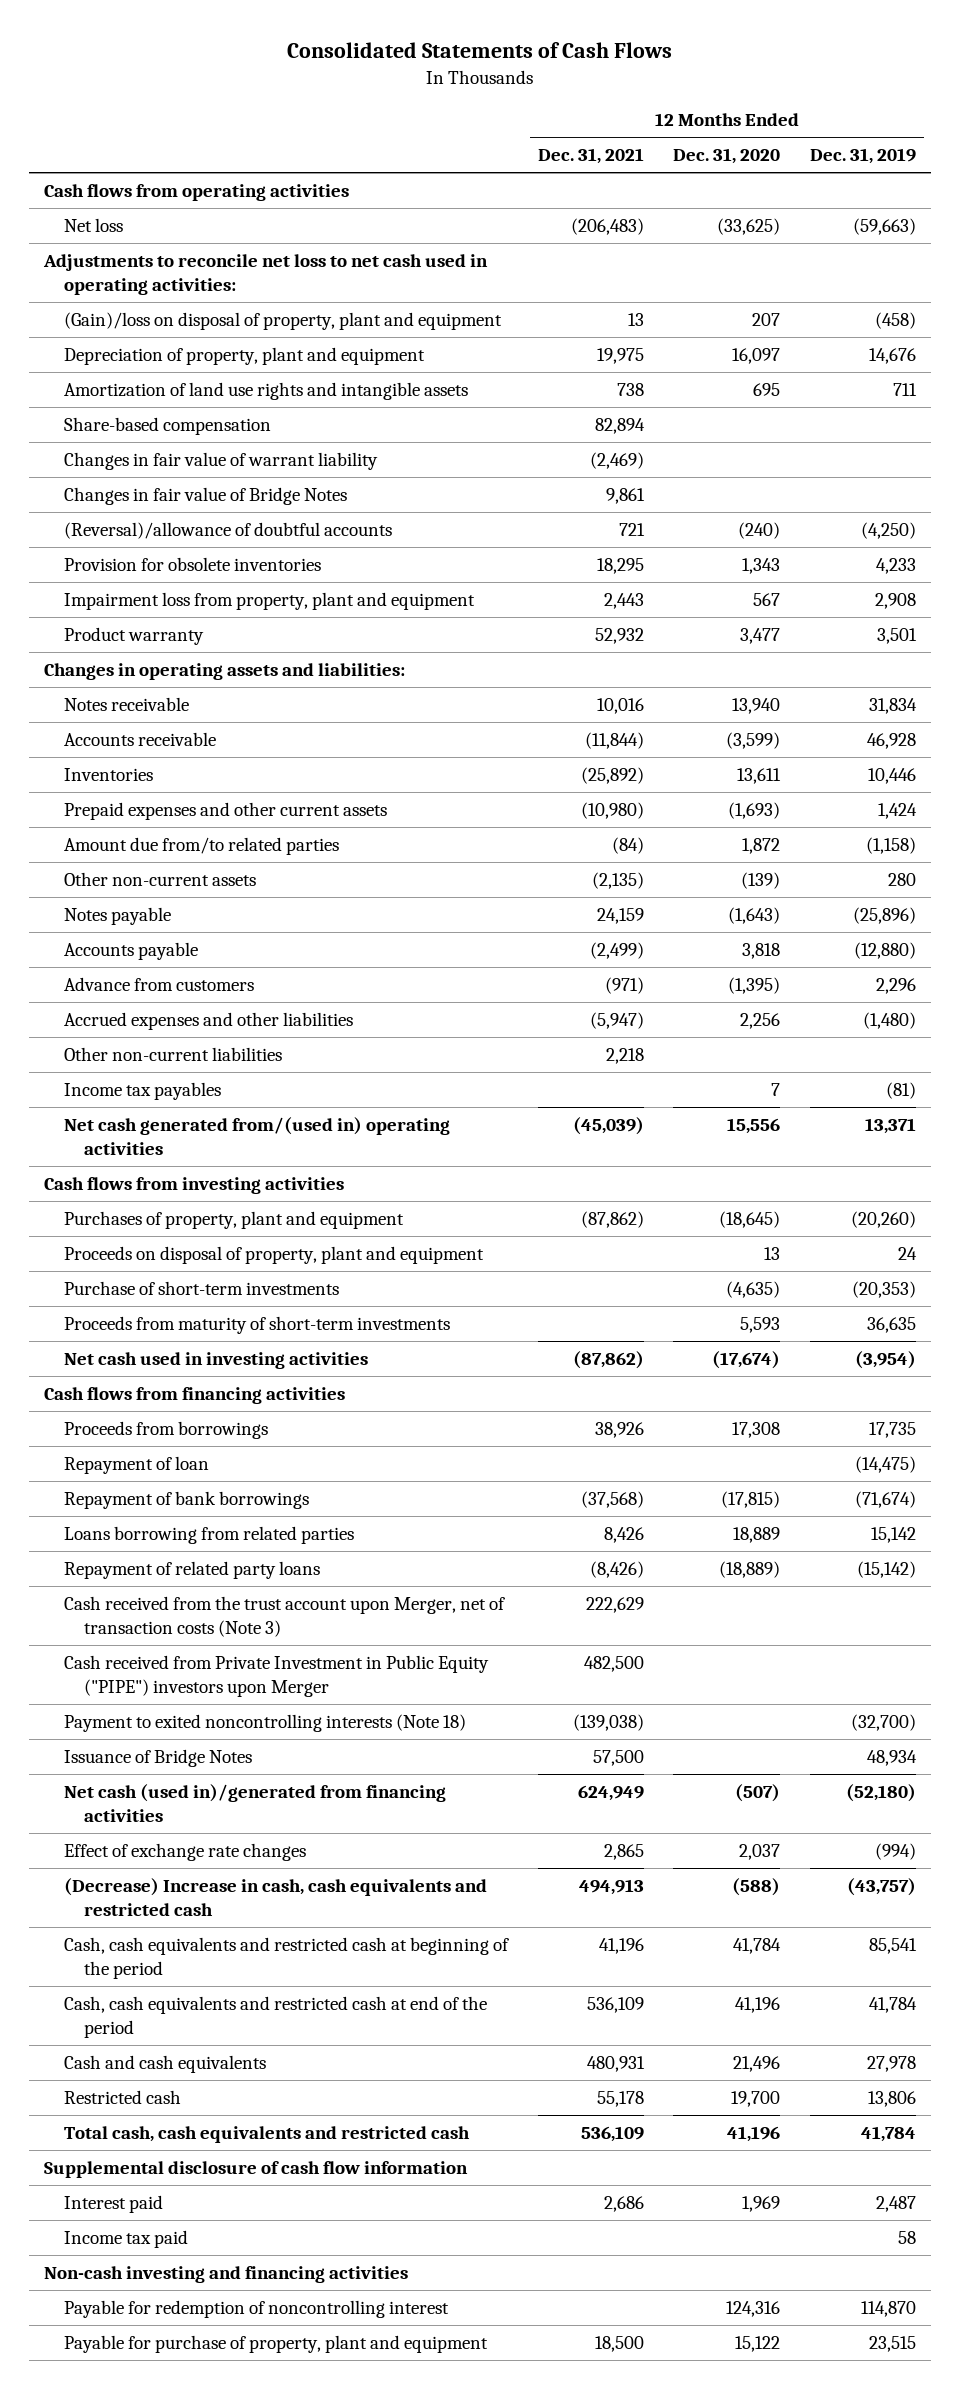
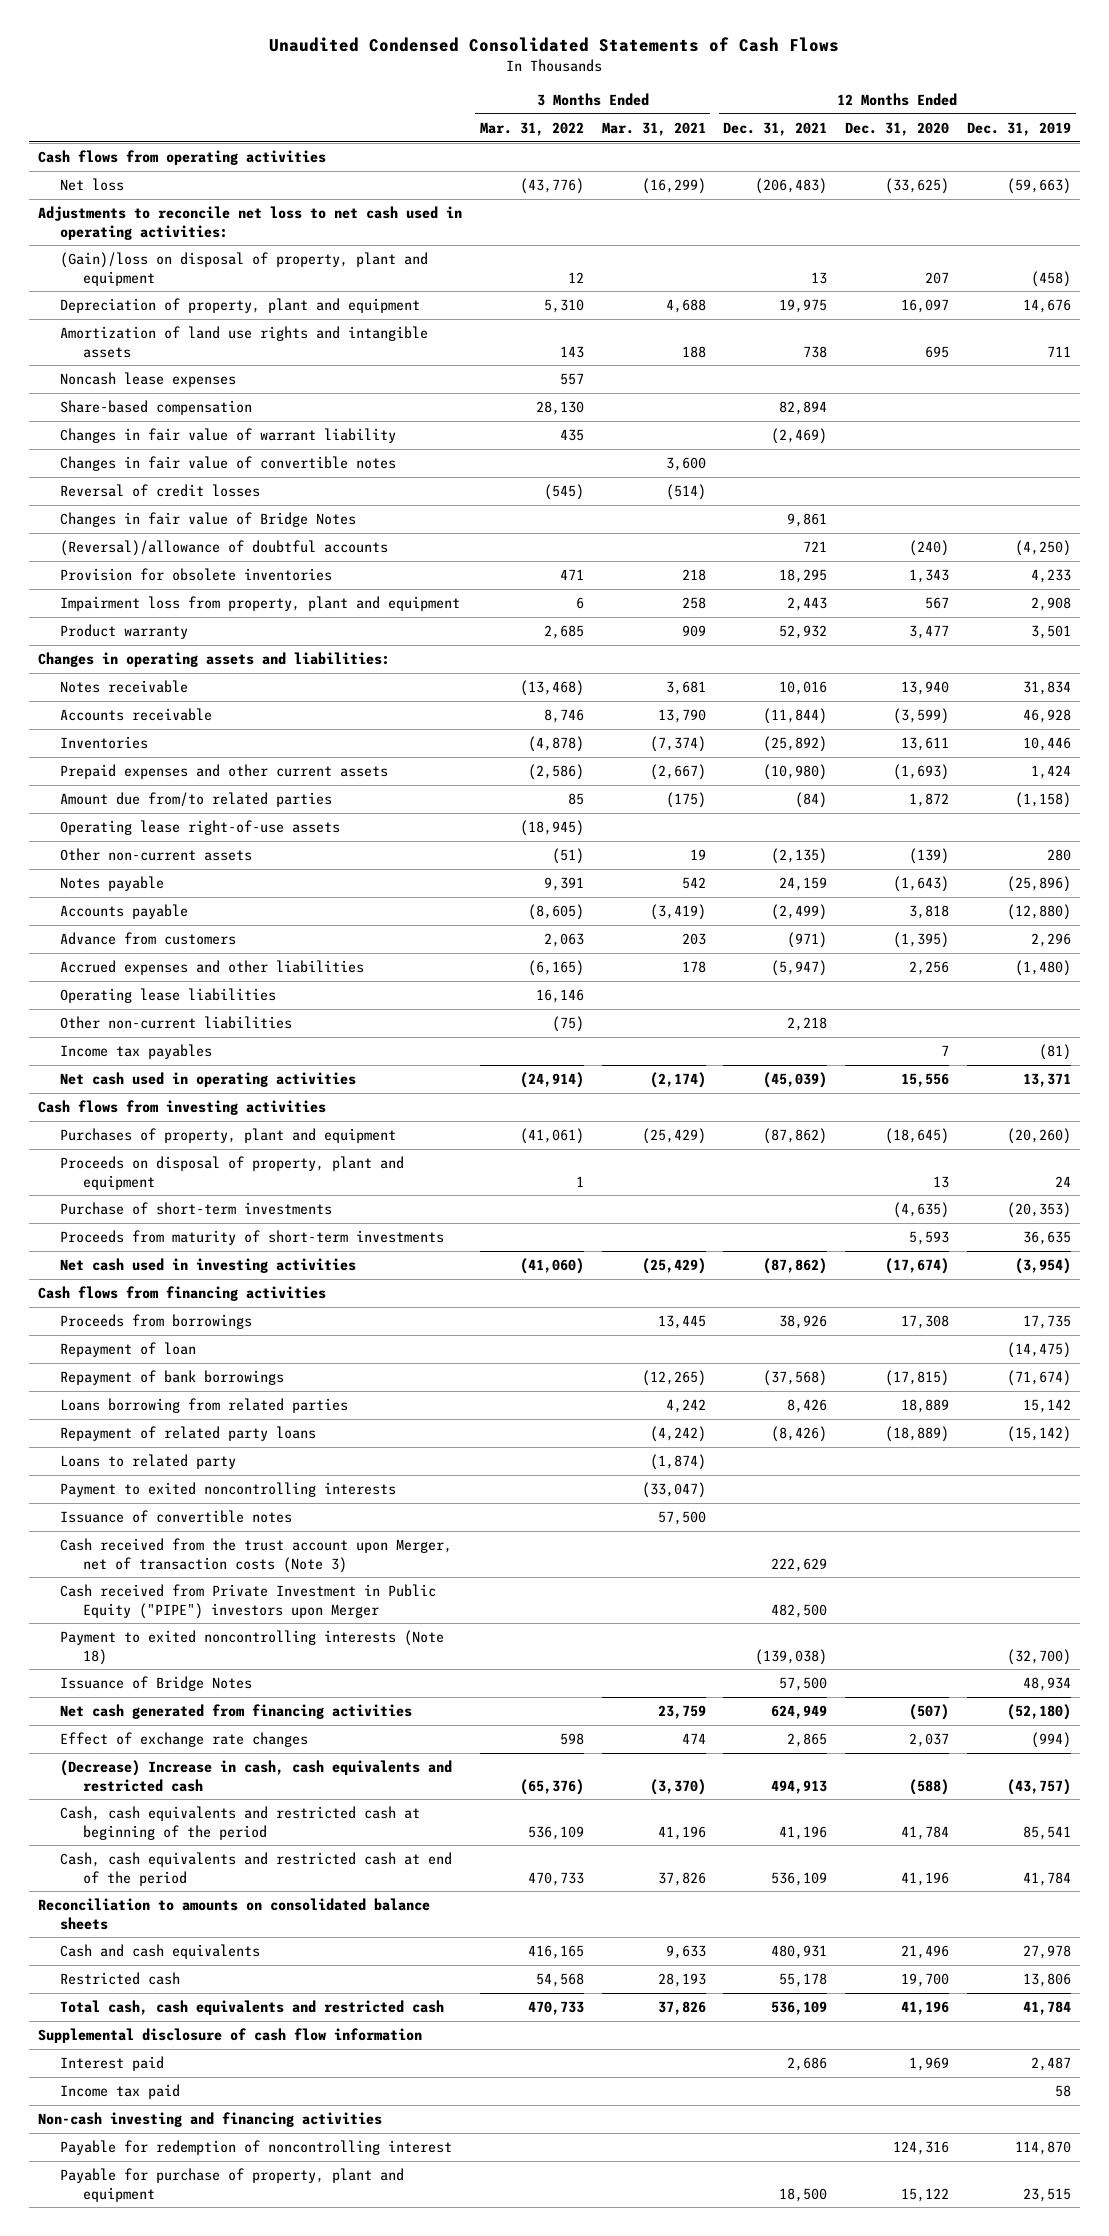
- Consolidated Statements of Cash Flows
+ Unaudited Condensed Consolidated Statements of Cash Flows
- | 12 Months Ended Dec. 31, 2021 | 12 Months Ended Dec. 31, 2020 | 12 Months Ended Dec. 31, 2019
+ | 3 Months Ended Mar. 31, 2022 | 3 Months Ended Mar. 31, 2021 | 12 Months Ended Dec. 31, 2021 | 12 Months Ended Dec. 31, 2020 | 12 Months Ended Dec. 31, 2019
+ Noncash lease expenses | 557 | | | |
+ Changes in fair value of convertible notes | | 3,600 | | |
+ Reversal of credit losses | (545) | (514) | | |
+ Operating lease right-of-use assets | (18,945) | | | |
+ Operating lease liabilities | 16,146 | | | |
- Net cash generated from/(used in) operating activities | (45,039) | 15,556 | 13,371
+ Net cash used in operating activities | (24,914) | (2,174) | (45,039) | 15,556 | 13,371
+ Loans to related party | | (1,874) | | |
+ Payment to exited noncontrolling interests | | (33,047) | | |
+ Issuance of convertible notes | | 57,500 | | |
- Net cash (used in)/generated from financing activities | 624,949 | (507) | (52,180)
+ Net cash generated from financing activities | | 23,759 | 624,949 | (507) | (52,180)
+ Reconciliation to amounts on consolidated balance sheets

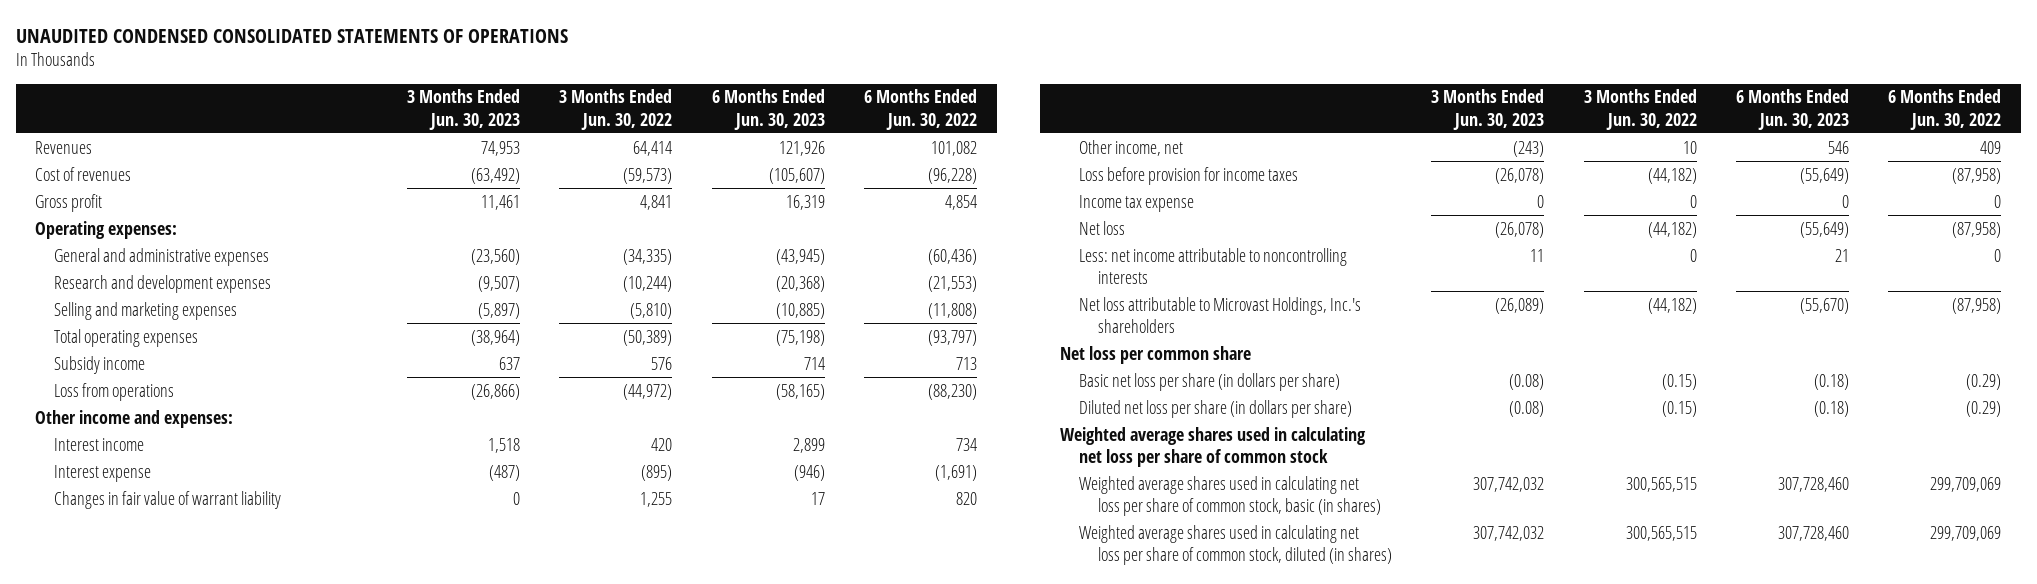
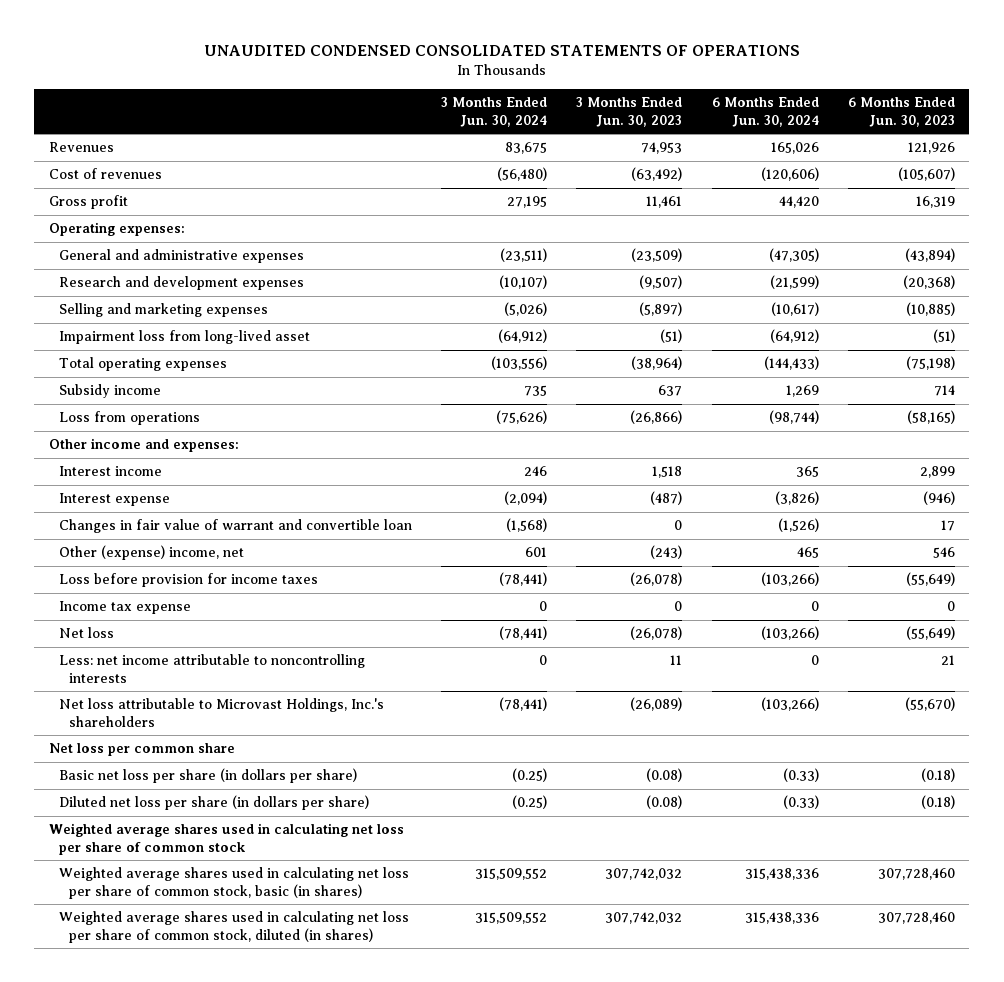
- | 3 Months Ended Jun. 30, 2023 | 3 Months Ended Jun. 30, 2022 | 6 Months Ended Jun. 30, 2023 | 6 Months Ended Jun. 30, 2022
+ | 3 Months Ended Jun. 30, 2024 | 3 Months Ended Jun. 30, 2023 | 6 Months Ended Jun. 30, 2024 | 6 Months Ended Jun. 30, 2023
- General and administrative expenses | (23,560) | (34,335) | (43,945) | (60,436)
+ General and administrative expenses | (23,511) | (23,509) | (47,305) | (43,894)
+ Impairment loss from long-lived asset | (64,912) | (51) | (64,912) | (51)
- Changes in fair value of warrant liability | 0 | 1,255 | 17 | 820
- Other income, net | (243) | 10 | 546 | 409
+ Changes in fair value of warrant and convertible loan | (1,568) | 0 | (1,526) | 17
+ Other (expense) income, net | 601 | (243) | 465 | 546

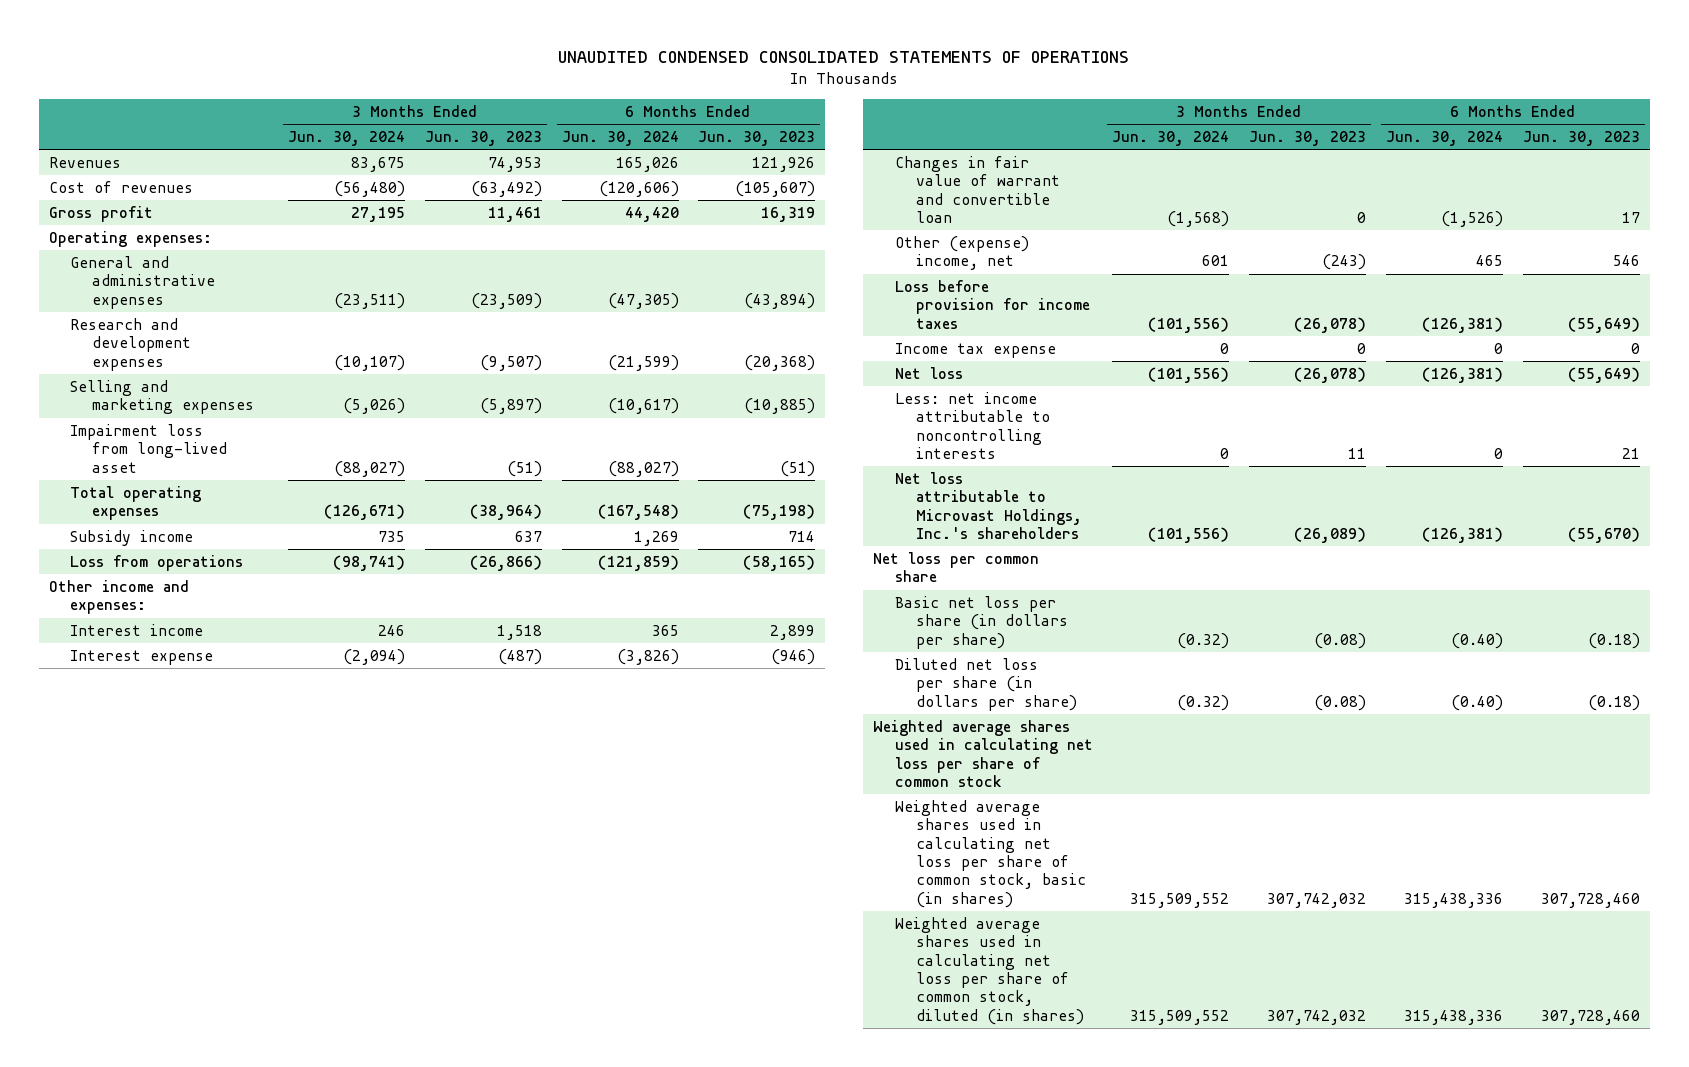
- Impairment loss from long-lived asset | (64,912) | (51) | (64,912) | (51)
- Total operating expenses | (103,556) | (38,964) | (144,433) | (75,198)
+ Impairment loss from long-lived asset | (88,027) | (51) | (88,027) | (51)
+ Total operating expenses | (126,671) | (38,964) | (167,548) | (75,198)
- Loss from operations | (75,626) | (26,866) | (98,744) | (58,165)
+ Loss from operations | (98,741) | (26,866) | (121,859) | (58,165)
- Loss before provision for income taxes | (78,441) | (26,078) | (103,266) | (55,649)
+ Loss before provision for income taxes | (101,556) | (26,078) | (126,381) | (55,649)
- Net loss | (78,441) | (26,078) | (103,266) | (55,649)
+ Net loss | (101,556) | (26,078) | (126,381) | (55,649)
- Net loss attributable to Microvast Holdings, Inc.'s shareholders | (78,441) | (26,089) | (103,266) | (55,670)
+ Net loss attributable to Microvast Holdings, Inc.'s shareholders | (101,556) | (26,089) | (126,381) | (55,670)
- Basic net loss per share (in dollars per share) | (0.25) | (0.08) | (0.33) | (0.18)
- Diluted net loss per share (in dollars per share) | (0.25) | (0.08) | (0.33) | (0.18)
+ Basic net loss per share (in dollars per share) | (0.32) | (0.08) | (0.40) | (0.18)
+ Diluted net loss per share (in dollars per share) | (0.32) | (0.08) | (0.40) | (0.18)

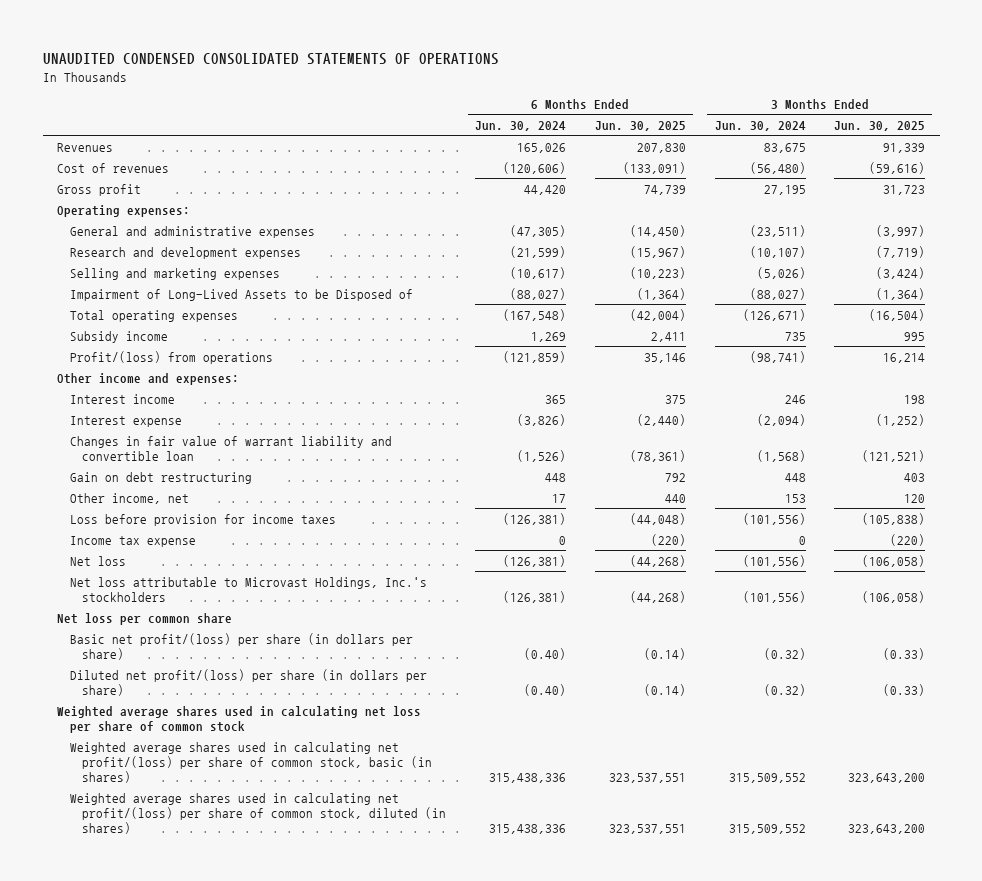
- | 3 Months Ended Jun. 30, 2024 | 3 Months Ended Jun. 30, 2023 | 6 Months Ended Jun. 30, 2024 | 6 Months Ended Jun. 30, 2023
+ | 6 Months Ended Jun. 30, 2024 | 6 Months Ended Jun. 30, 2025 | 3 Months Ended Jun. 30, 2024 | 3 Months Ended Jun. 30, 2025
- Impairment loss from long-lived asset | (88,027) | (51) | (88,027) | (51)
+ Impairment of Long-Lived Assets to be Disposed of | (88,027) | (1,364) | (88,027) | (1,364)
- Loss from operations | (98,741) | (26,866) | (121,859) | (58,165)
+ Profit/(loss) from operations | (121,859) | 35,146 | (98,741) | 16,214
- Changes in fair value of warrant and convertible loan | (1,568) | 0 | (1,526) | 17
- Other (expense) income, net | 601 | (243) | 465 | 546
+ Changes in fair value of warrant liability and convertible loan | (1,526) | (78,361) | (1,568) | (121,521)
+ Gain on debt restructuring | 448 | 792 | 448 | 403
+ Other income, net | 17 | 440 | 153 | 120
- Less: net income attributable to noncontrolling interests | 0 | 11 | 0 | 21
- Net loss attributable to Microvast Holdings, Inc.'s shareholders | (101,556) | (26,089) | (126,381) | (55,670)
+ Net loss attributable to Microvast Holdings, Inc.'s stockholders | (126,381) | (44,268) | (101,556) | (106,058)
- Basic net loss per share (in dollars per share) | (0.32) | (0.08) | (0.40) | (0.18)
- Diluted net loss per share (in dollars per share) | (0.32) | (0.08) | (0.40) | (0.18)
+ Basic net profit/(loss) per share (in dollars per share) | (0.40) | (0.14) | (0.32) | (0.33)
+ Diluted net profit/(loss) per share (in dollars per share) | (0.40) | (0.14) | (0.32) | (0.33)
- Weighted average shares used in calculating net loss per share of common stock, basic (in shares) | 315,509,552 | 307,742,032 | 315,438,336 | 307,728,460
- Weighted average shares used in calculating net loss per share of common stock, diluted (in shares) | 315,509,552 | 307,742,032 | 315,438,336 | 307,728,460
+ Weighted average shares used in calculating net profit/(loss) per share of common stock, basic (in shares) | 315,438,336 | 323,537,551 | 315,509,552 | 323,643,200
+ Weighted average shares used in calculating net profit/(loss) per share of common stock, diluted (in shares) | 315,438,336 | 323,537,551 | 315,509,552 | 323,643,200

